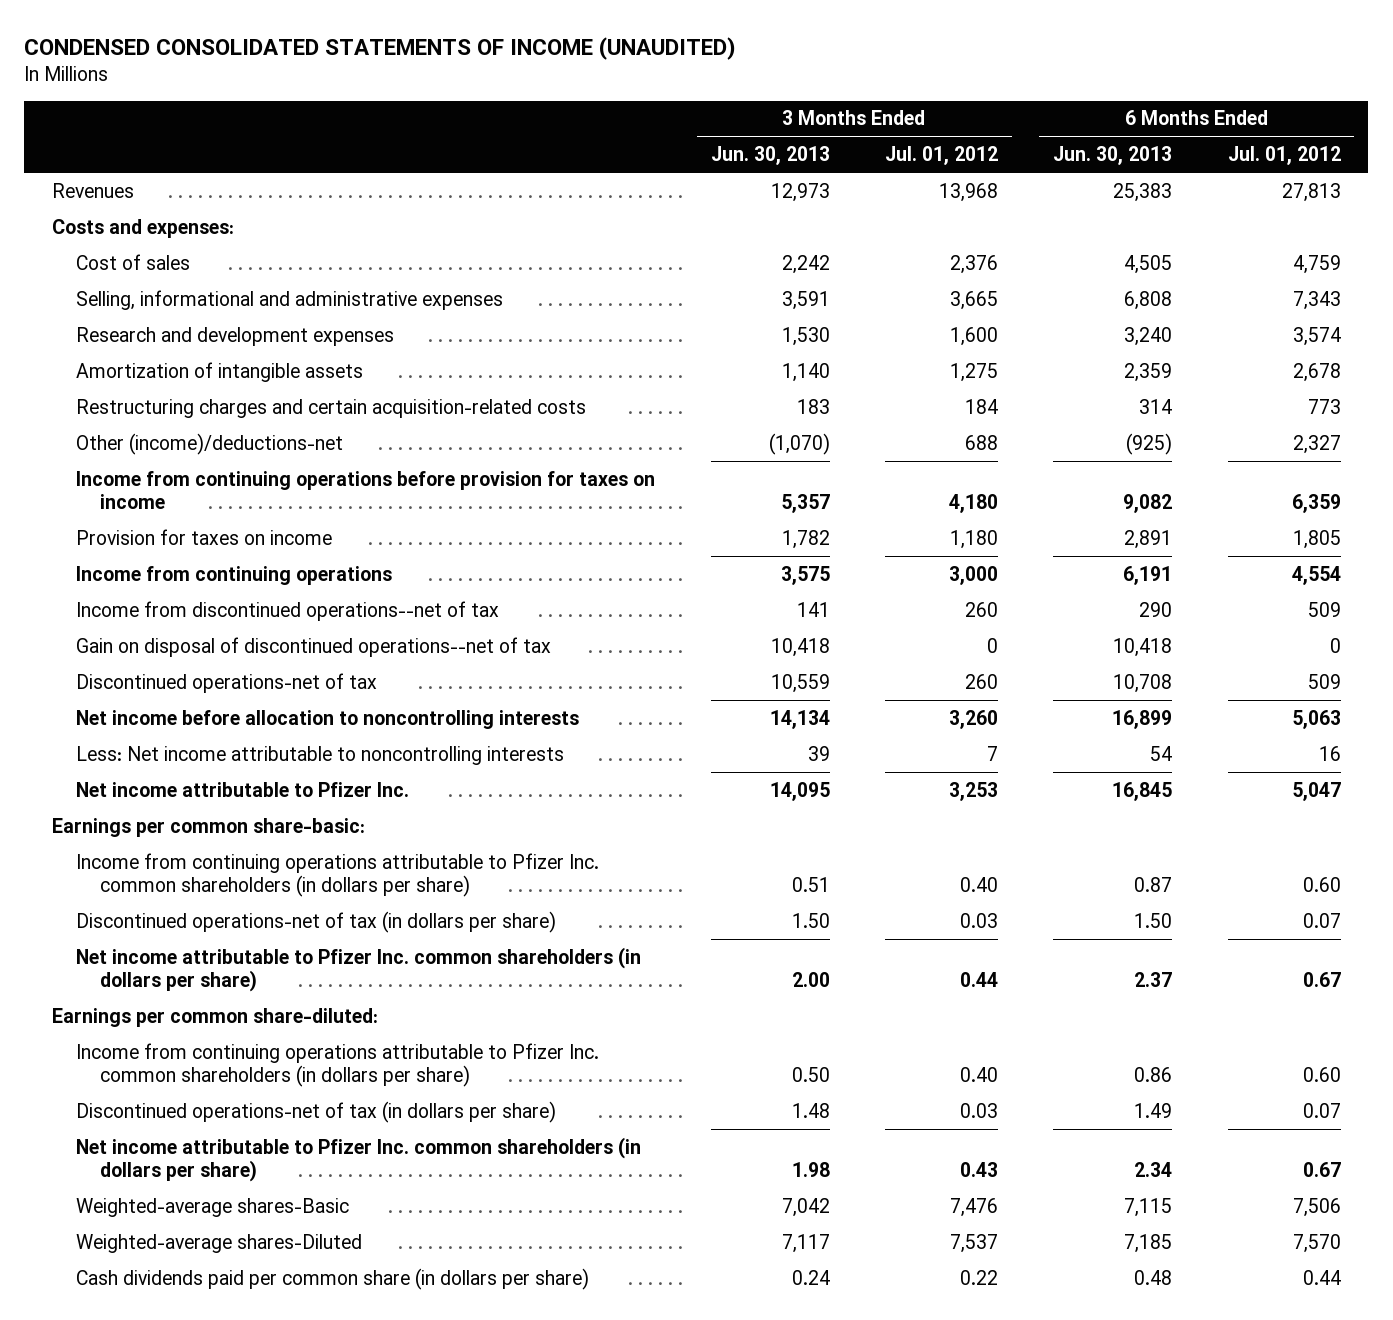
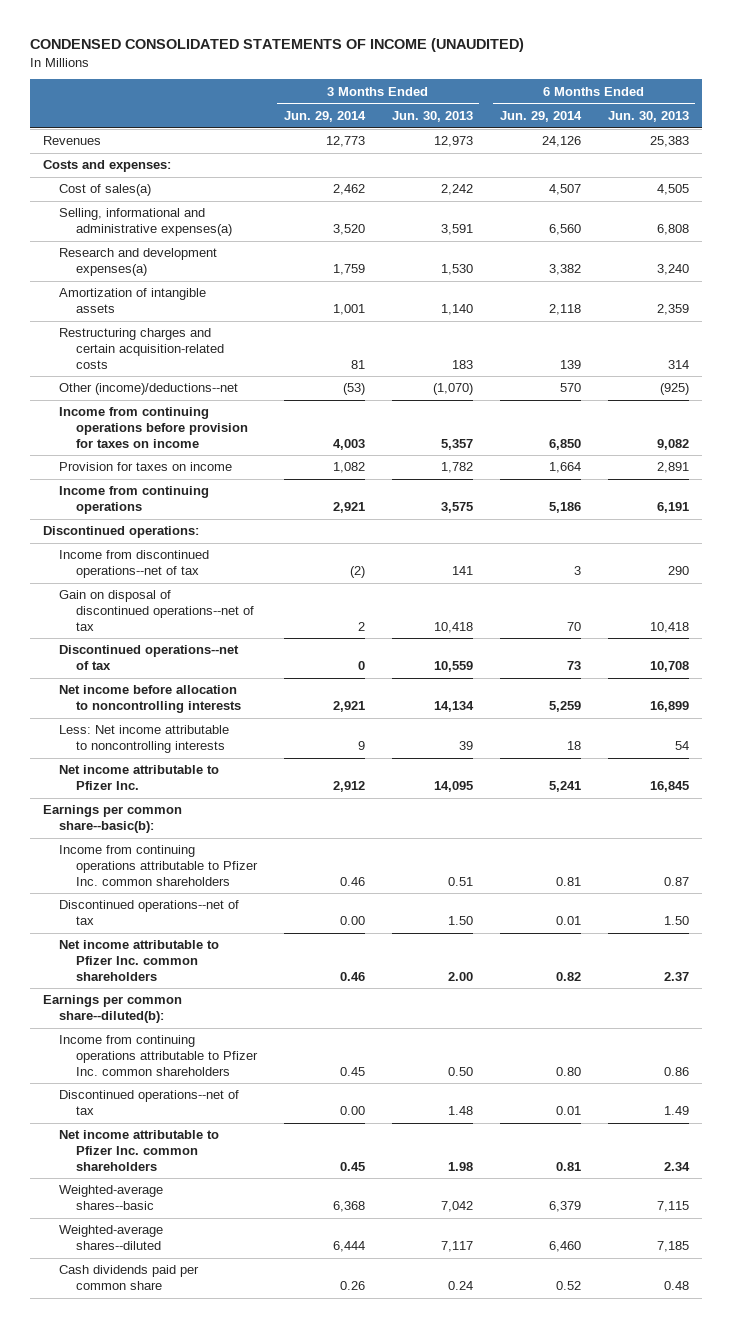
- | 3 Months Ended Jun. 30, 2013 | 3 Months Ended Jul. 01, 2012 | 6 Months Ended Jun. 30, 2013 | 6 Months Ended Jul. 01, 2012
+ | 3 Months Ended Jun. 29, 2014 | 3 Months Ended Jun. 30, 2013 | 6 Months Ended Jun. 29, 2014 | 6 Months Ended Jun. 30, 2013
- Cost of sales | 2,242 | 2,376 | 4,505 | 4,759
- Selling, informational and administrative expenses | 3,591 | 3,665 | 6,808 | 7,343
- Research and development expenses | 1,530 | 1,600 | 3,240 | 3,574
+ Cost of sales(a) | 2,462 | 2,242 | 4,507 | 4,505
+ Selling, informational and administrative expenses(a) | 3,520 | 3,591 | 6,560 | 6,808
+ Research and development expenses(a) | 1,759 | 1,530 | 3,382 | 3,240
- Other (income)/deductions-net | (1,070) | 688 | (925) | 2,327
+ Other (income)/deductions--net | (53) | (1,070) | 570 | (925)
+ Discontinued operations:
- Discontinued operations-net of tax | 10,559 | 260 | 10,708 | 509
+ Discontinued operations--net of tax | 0 | 10,559 | 73 | 10,708
- Earnings per common share-basic:
- Income from continuing operations attributable to Pfizer Inc. common shareholders (in dollars per share) | 0.51 | 0.40 | 0.87 | 0.60
- Discontinued operations-net of tax (in dollars per share) | 1.50 | 0.03 | 1.50 | 0.07
- Net income attributable to Pfizer Inc. common shareholders (in dollars per share) | 2.00 | 0.44 | 2.37 | 0.67
- Earnings per common share-diluted:
- Income from continuing operations attributable to Pfizer Inc. common shareholders (in dollars per share) | 0.50 | 0.40 | 0.86 | 0.60
- Discontinued operations-net of tax (in dollars per share) | 1.48 | 0.03 | 1.49 | 0.07
- Net income attributable to Pfizer Inc. common shareholders (in dollars per share) | 1.98 | 0.43 | 2.34 | 0.67
- Weighted-average shares-Basic | 7,042 | 7,476 | 7,115 | 7,506
- Weighted-average shares-Diluted | 7,117 | 7,537 | 7,185 | 7,570
- Cash dividends paid per common share (in dollars per share) | 0.24 | 0.22 | 0.48 | 0.44
+ Earnings per common share--basic(b):
+ Income from continuing operations attributable to Pfizer Inc. common shareholders | 0.46 | 0.51 | 0.81 | 0.87
+ Discontinued operations--net of tax | 0.00 | 1.50 | 0.01 | 1.50
+ Net income attributable to Pfizer Inc. common shareholders | 0.46 | 2.00 | 0.82 | 2.37
+ Earnings per common share--diluted(b):
+ Income from continuing operations attributable to Pfizer Inc. common shareholders | 0.45 | 0.50 | 0.80 | 0.86
+ Discontinued operations--net of tax | 0.00 | 1.48 | 0.01 | 1.49
+ Net income attributable to Pfizer Inc. common shareholders | 0.45 | 1.98 | 0.81 | 2.34
+ Weighted-average shares--basic | 6,368 | 7,042 | 6,379 | 7,115
+ Weighted-average shares--diluted | 6,444 | 7,117 | 6,460 | 7,185
+ Cash dividends paid per common share | 0.26 | 0.24 | 0.52 | 0.48

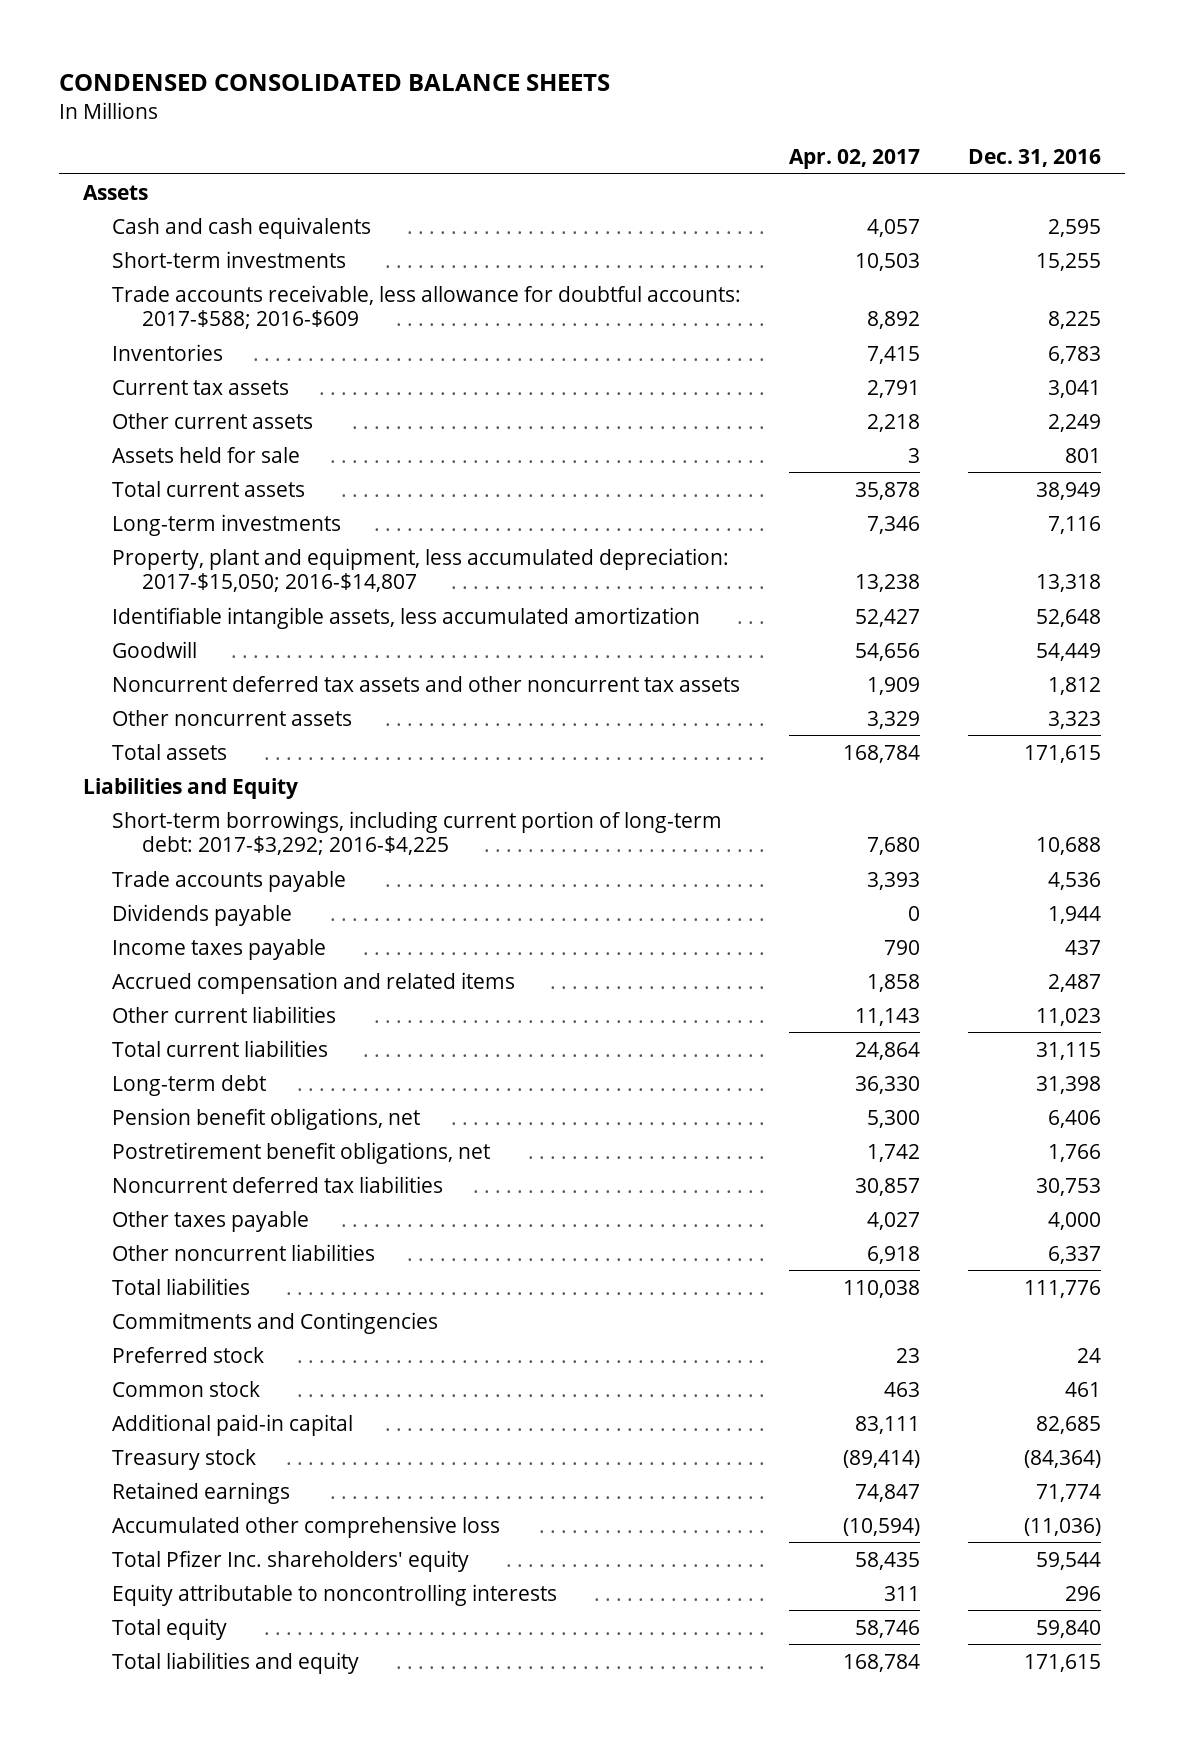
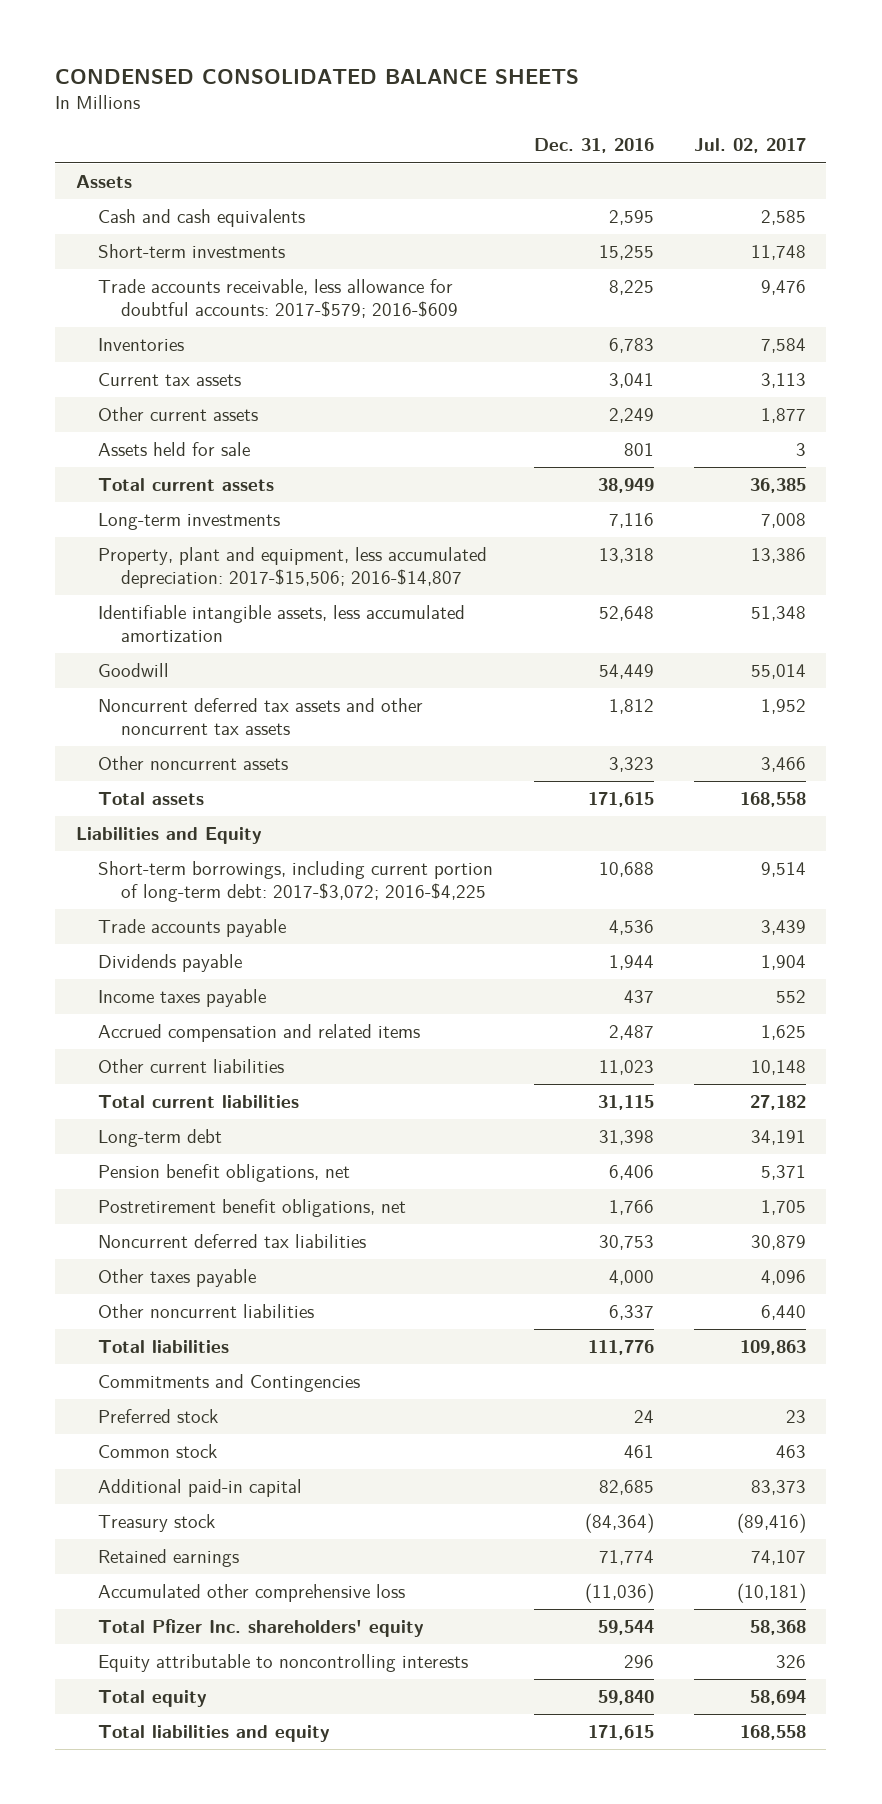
- | Apr. 02, 2017 | Dec. 31, 2016
+ | Dec. 31, 2016 | Jul. 02, 2017
- Trade accounts receivable, less allowance for doubtful accounts: 2017-$588; 2016-$609 | 8,892 | 8,225
+ Trade accounts receivable, less allowance for doubtful accounts: 2017-$579; 2016-$609 | 8,225 | 9,476
- Property, plant and equipment, less accumulated depreciation: 2017-$15,050; 2016-$14,807 | 13,238 | 13,318
+ Property, plant and equipment, less accumulated depreciation: 2017-$15,506; 2016-$14,807 | 13,318 | 13,386
- Short-term borrowings, including current portion of long-term debt: 2017-$3,292; 2016-$4,225 | 7,680 | 10,688
+ Short-term borrowings, including current portion of long-term debt: 2017-$3,072; 2016-$4,225 | 10,688 | 9,514

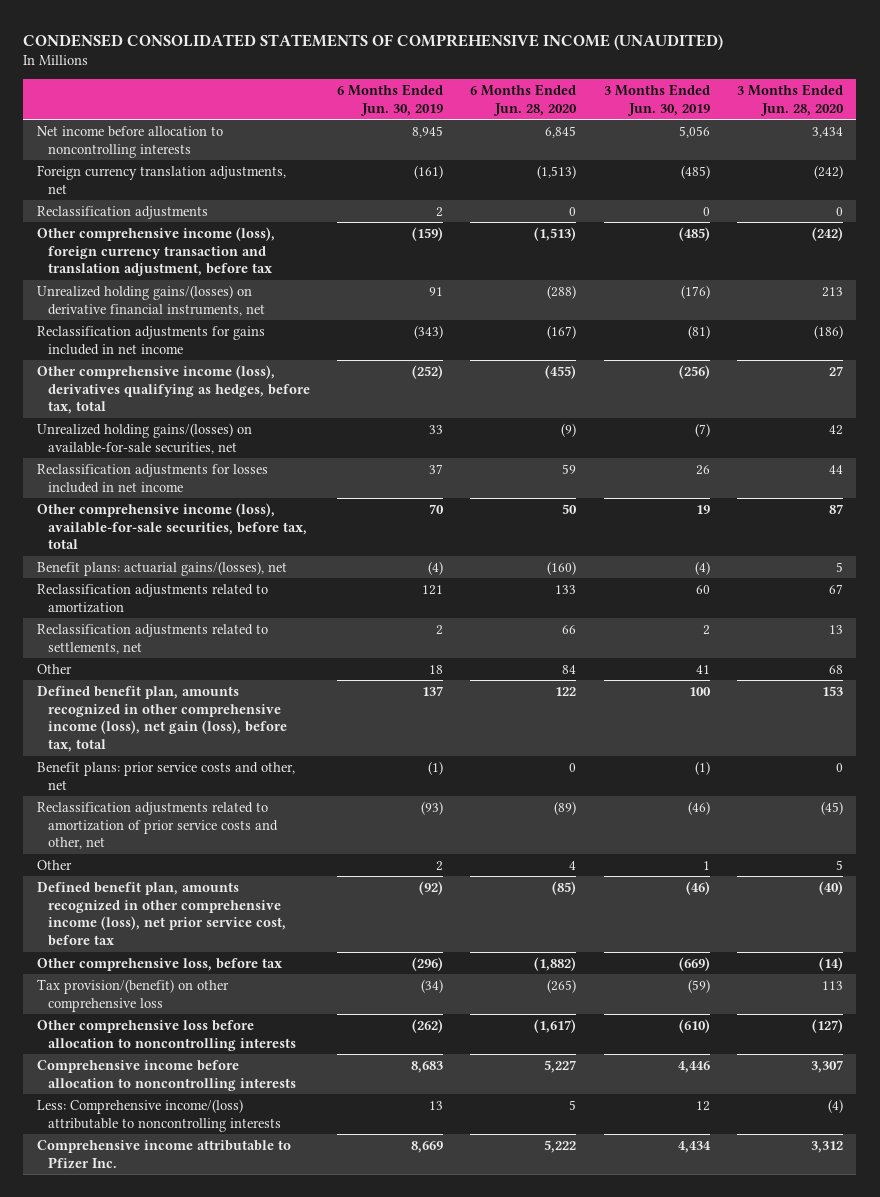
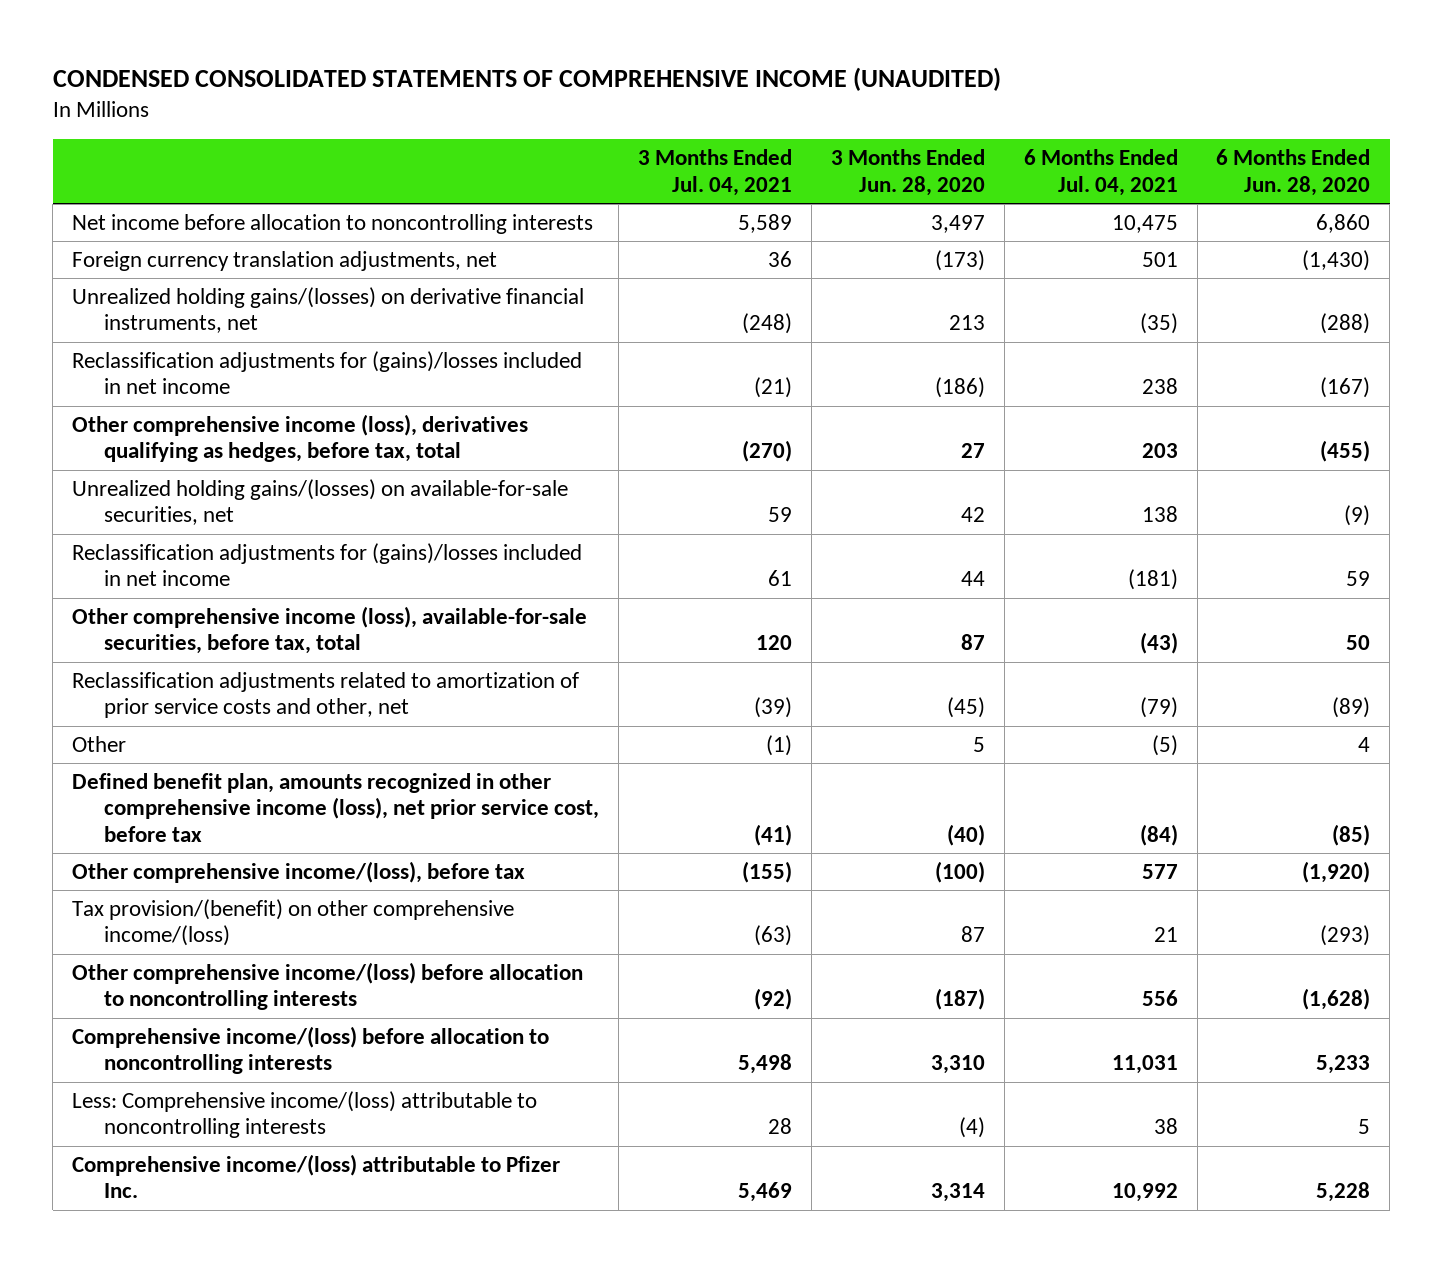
- | 6 Months Ended Jun. 30, 2019 | 6 Months Ended Jun. 28, 2020 | 3 Months Ended Jun. 30, 2019 | 3 Months Ended Jun. 28, 2020
+ | 3 Months Ended Jul. 04, 2021 | 3 Months Ended Jun. 28, 2020 | 6 Months Ended Jul. 04, 2021 | 6 Months Ended Jun. 28, 2020
- Net income before allocation to noncontrolling interests | 8,945 | 6,845 | 5,056 | 3,434
- Foreign currency translation adjustments, net | (161) | (1,513) | (485) | (242)
- Reclassification adjustments | 2 | 0 | 0 | 0
- Other comprehensive income (loss), foreign currency transaction and translation adjustment, before tax | (159) | (1,513) | (485) | (242)
+ Net income before allocation to noncontrolling interests | 5,589 | 3,497 | 10,475 | 6,860
+ Foreign currency translation adjustments, net | 36 | (173) | 501 | (1,430)
- Reclassification adjustments for gains included in net income | (343) | (167) | (81) | (186)
+ Reclassification adjustments for (gains)/losses included in net income | (21) | (186) | 238 | (167)
- Reclassification adjustments for losses included in net income | 37 | 59 | 26 | 44
+ Reclassification adjustments for (gains)/losses included in net income | 61 | 44 | (181) | 59
- Benefit plans: actuarial gains/(losses), net | (4) | (160) | (4) | 5
- Reclassification adjustments related to amortization | 121 | 133 | 60 | 67
- Reclassification adjustments related to settlements, net | 2 | 66 | 2 | 13
- Other | 18 | 84 | 41 | 68
- Defined benefit plan, amounts recognized in other comprehensive income (loss), net gain (loss), before tax, total | 137 | 122 | 100 | 153
- Benefit plans: prior service costs and other, net | (1) | 0 | (1) | 0
- Other comprehensive loss, before tax | (296) | (1,882) | (669) | (14)
- Tax provision/(benefit) on other comprehensive loss | (34) | (265) | (59) | 113
- Other comprehensive loss before allocation to noncontrolling interests | (262) | (1,617) | (610) | (127)
- Comprehensive income before allocation to noncontrolling interests | 8,683 | 5,227 | 4,446 | 3,307
+ Other comprehensive income/(loss), before tax | (155) | (100) | 577 | (1,920)
+ Tax provision/(benefit) on other comprehensive income/(loss) | (63) | 87 | 21 | (293)
+ Other comprehensive income/(loss) before allocation to noncontrolling interests | (92) | (187) | 556 | (1,628)
+ Comprehensive income/(loss) before allocation to noncontrolling interests | 5,498 | 3,310 | 11,031 | 5,233
- Comprehensive income attributable to Pfizer Inc. | 8,669 | 5,222 | 4,434 | 3,312
+ Comprehensive income/(loss) attributable to Pfizer Inc. | 5,469 | 3,314 | 10,992 | 5,228

